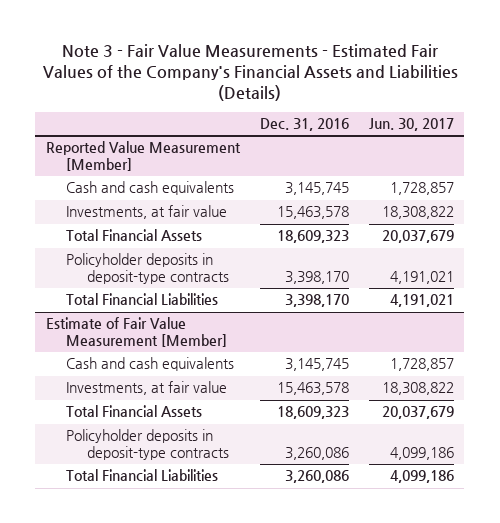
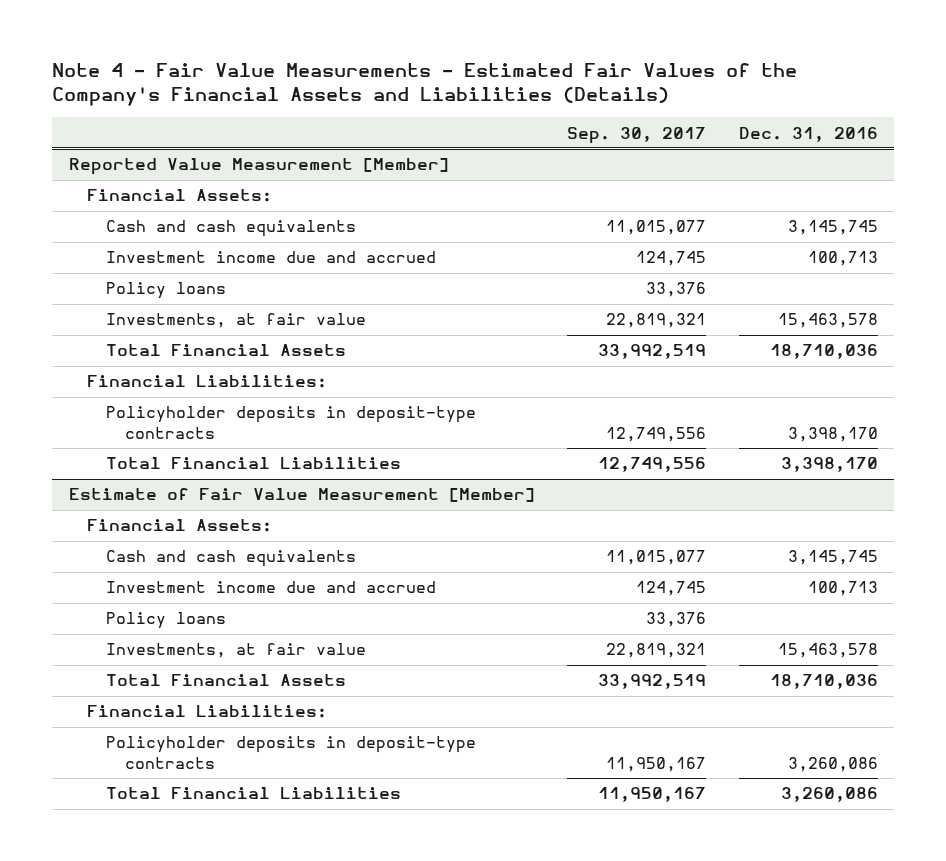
- Note 3 - Fair Value Measurements - Estimated Fair Values of the Company's Financial Assets and Liabilities (Details)
+ Note 4 - Fair Value Measurements - Estimated Fair Values of the Company's Financial Assets and Liabilities (Details)
- | Dec. 31, 2016 | Jun. 30, 2017
+ | Sep. 30, 2017 | Dec. 31, 2016
@ Reported Value Measurement [Member]
+ Financial Assets:
+ Investment income due and accrued | 124,745 | 100,713
+ Policy loans | 33,376 |
- Total Financial Assets | 18,609,323 | 20,037,679
+ Total Financial Assets | 33,992,519 | 18,710,036
+ Financial Liabilities:
@ Estimate of Fair Value Measurement [Member]
+ Financial Assets:
+ Investment income due and accrued | 124,745 | 100,713
+ Policy loans | 33,376 |
- Total Financial Assets | 18,609,323 | 20,037,679
+ Total Financial Assets | 33,992,519 | 18,710,036
+ Financial Liabilities:

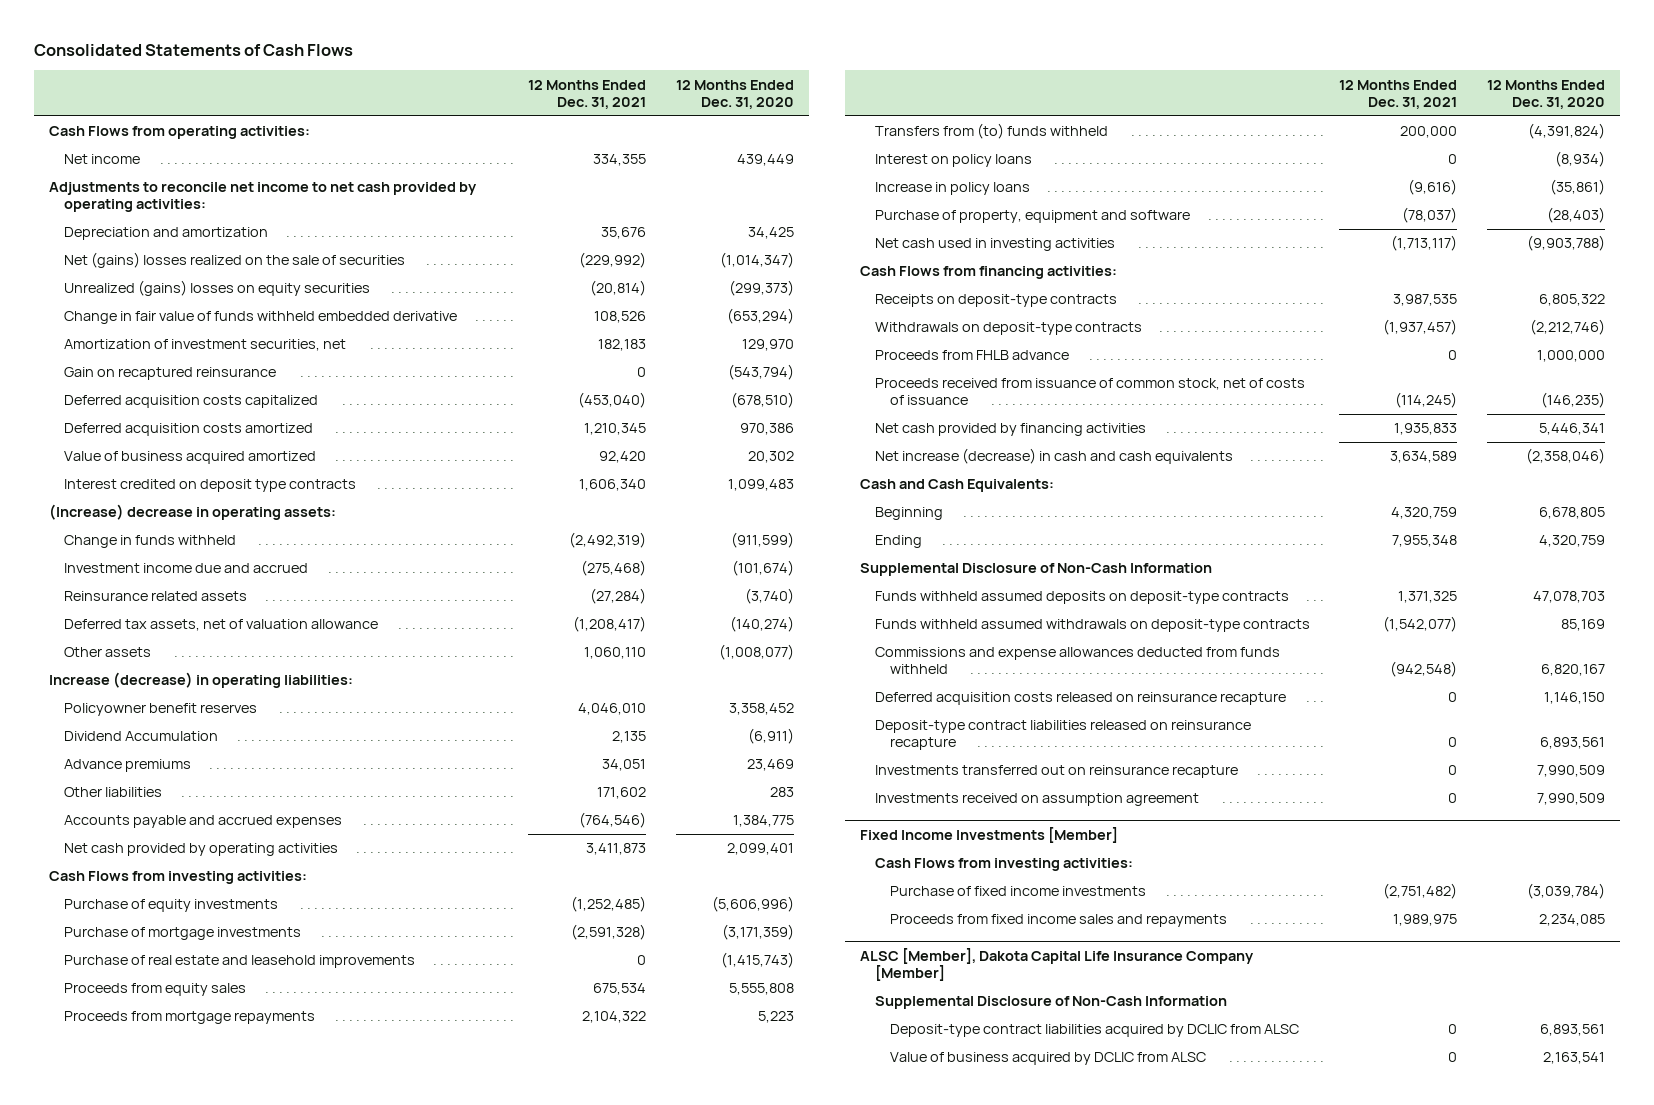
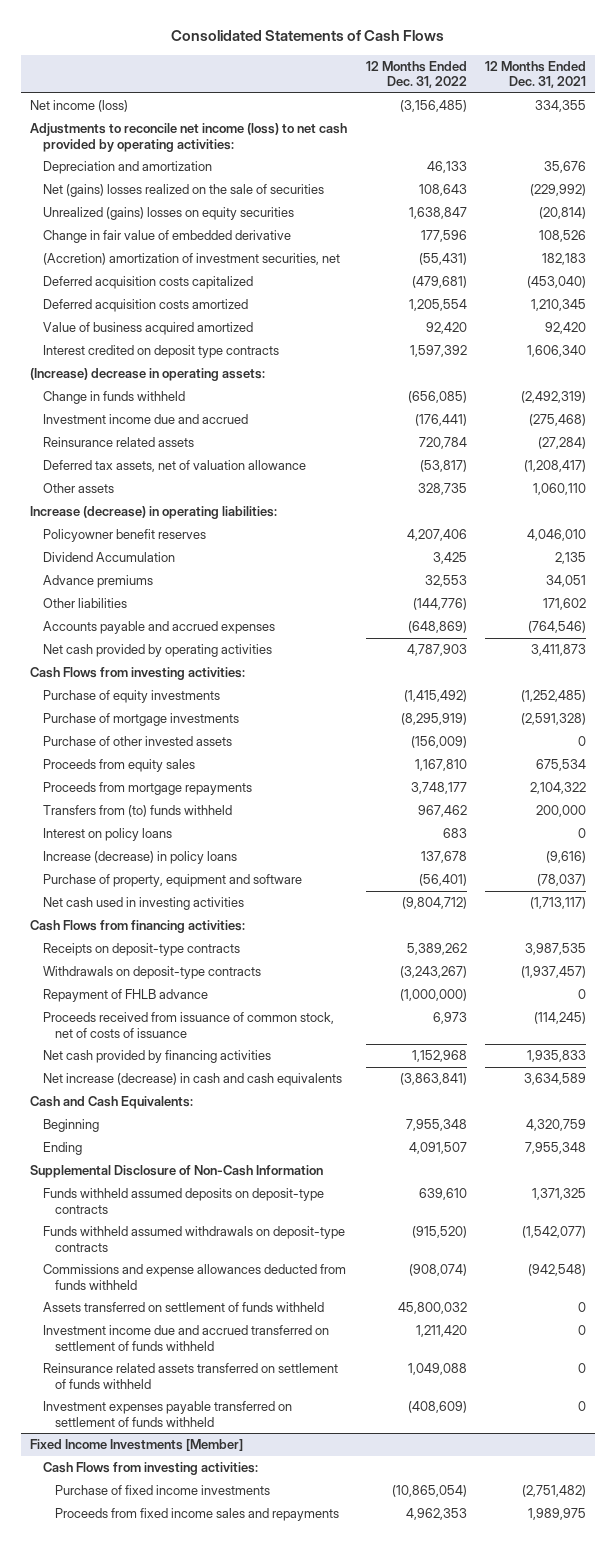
- | 12 Months Ended Dec. 31, 2021 | 12 Months Ended Dec. 31, 2020
+ | 12 Months Ended Dec. 31, 2022 | 12 Months Ended Dec. 31, 2021
- Cash Flows from operating activities:
- Net income | 334,355 | 439,449
- Adjustments to reconcile net income to net cash provided by operating activities:
+ Net income (loss) | (3,156,485) | 334,355
+ Adjustments to reconcile net income (loss) to net cash provided by operating activities:
- Change in fair value of funds withheld embedded derivative | 108,526 | (653,294)
- Amortization of investment securities, net | 182,183 | 129,970
- Gain on recaptured reinsurance | 0 | (543,794)
+ Change in fair value of embedded derivative | 177,596 | 108,526
+ (Accretion) amortization of investment securities, net | (55,431) | 182,183
- Purchase of real estate and leasehold improvements | 0 | (1,415,743)
+ Purchase of other invested assets | (156,009) | 0
- Increase in policy loans | (9,616) | (35,861)
+ Increase (decrease) in policy loans | 137,678 | (9,616)
- Proceeds from FHLB advance | 0 | 1,000,000
+ Repayment of FHLB advance | (1,000,000) | 0
- Deferred acquisition costs released on reinsurance recapture | 0 | 1,146,150
- Deposit-type contract liabilities released on reinsurance recapture | 0 | 6,893,561
- Investments transferred out on reinsurance recapture | 0 | 7,990,509
- Investments received on assumption agreement | 0 | 7,990,509
+ Assets transferred on settlement of funds withheld | 45,800,032 | 0
+ Investment income due and accrued transferred on settlement of funds withheld | 1,211,420 | 0
+ Reinsurance related assets transferred on settlement of funds withheld | 1,049,088 | 0
+ Investment expenses payable transferred on settlement of funds withheld | (408,609) | 0
- ALSC [Member], Dakota Capital Life Insurance Company [Member]
- Supplemental Disclosure of Non-Cash Information
- Deposit-type contract liabilities acquired by DCLIC from ALSC | 0 | 6,893,561
- Value of business acquired by DCLIC from ALSC | 0 | 2,163,541

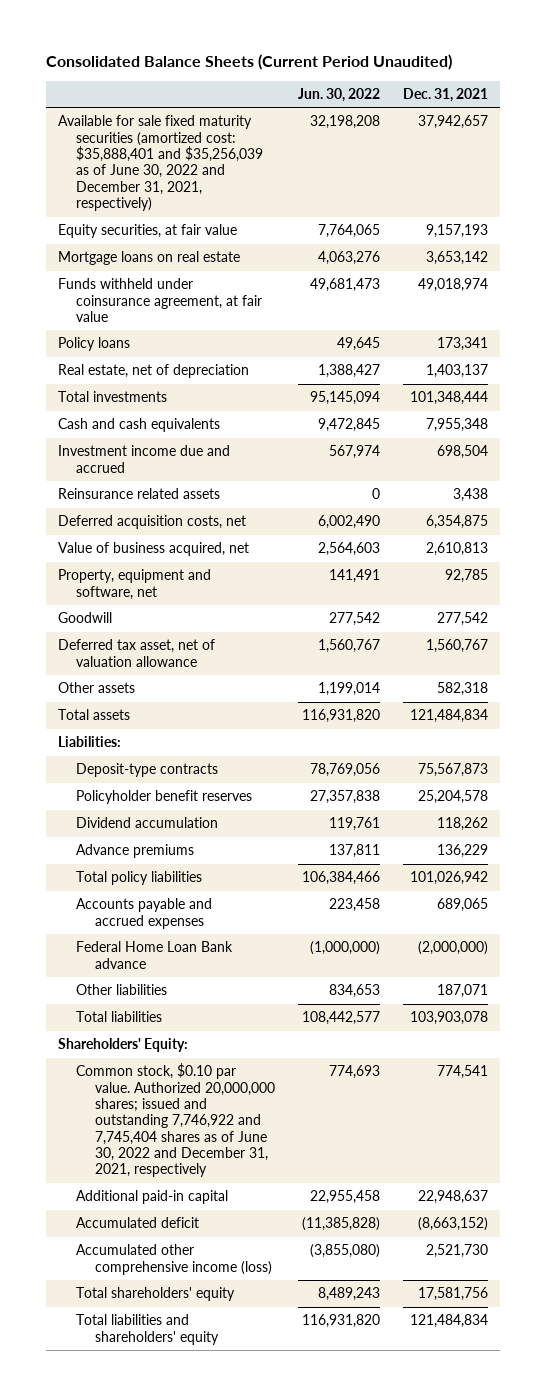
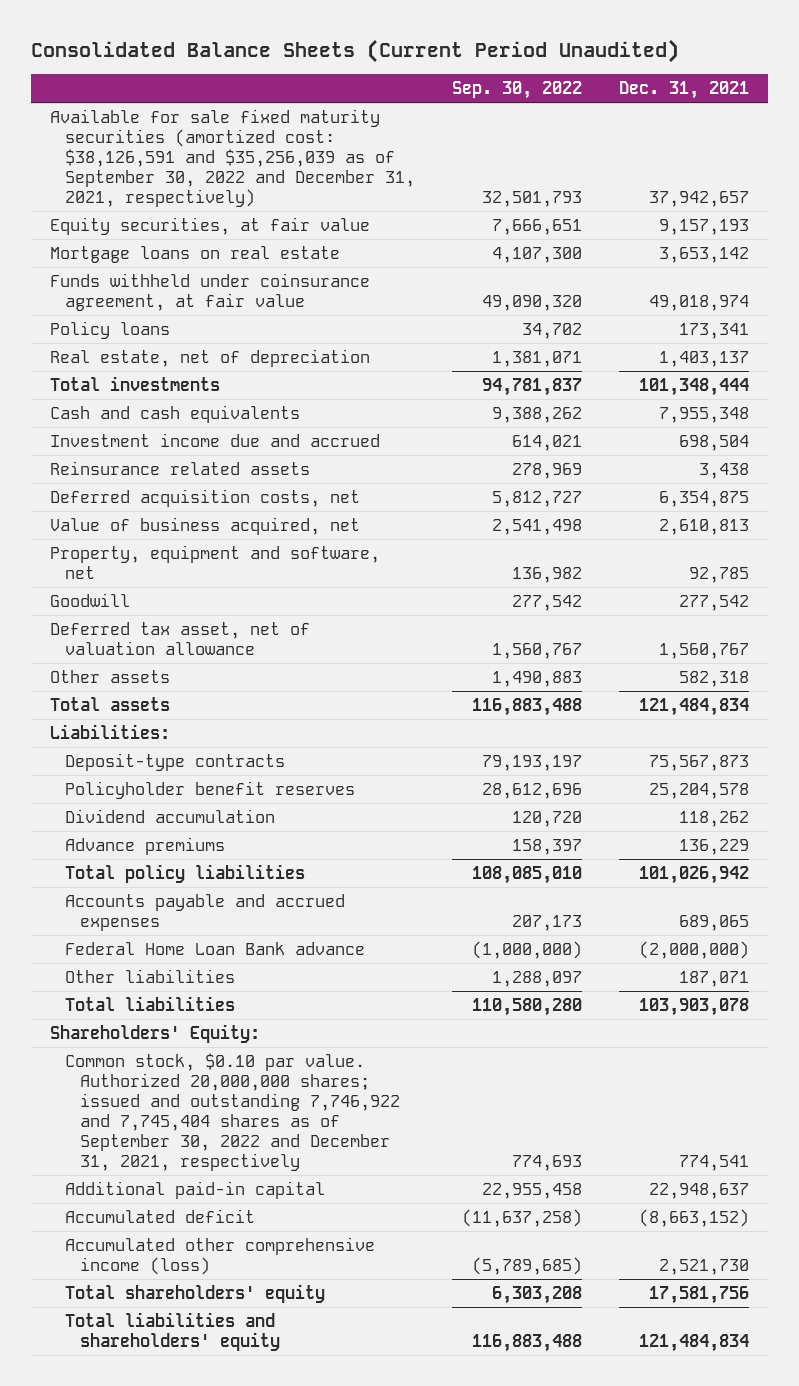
- | Jun. 30, 2022 | Dec. 31, 2021
+ | Sep. 30, 2022 | Dec. 31, 2021
- Available for sale fixed maturity securities (amortized cost: $35,888,401 and $35,256,039 as of June 30, 2022 and December 31, 2021, respectively) | 32,198,208 | 37,942,657
+ Available for sale fixed maturity securities (amortized cost: $38,126,591 and $35,256,039 as of September 30, 2022 and December 31, 2021, respectively) | 32,501,793 | 37,942,657
- Common stock, $0.10 par value. Authorized 20,000,000 shares; issued and outstanding 7,746,922 and 7,745,404 shares as of June 30, 2022 and December 31, 2021, respectively | 774,693 | 774,541
+ Common stock, $0.10 par value. Authorized 20,000,000 shares; issued and outstanding 7,746,922 and 7,745,404 shares as of September 30, 2022 and December 31, 2021, respectively | 774,693 | 774,541

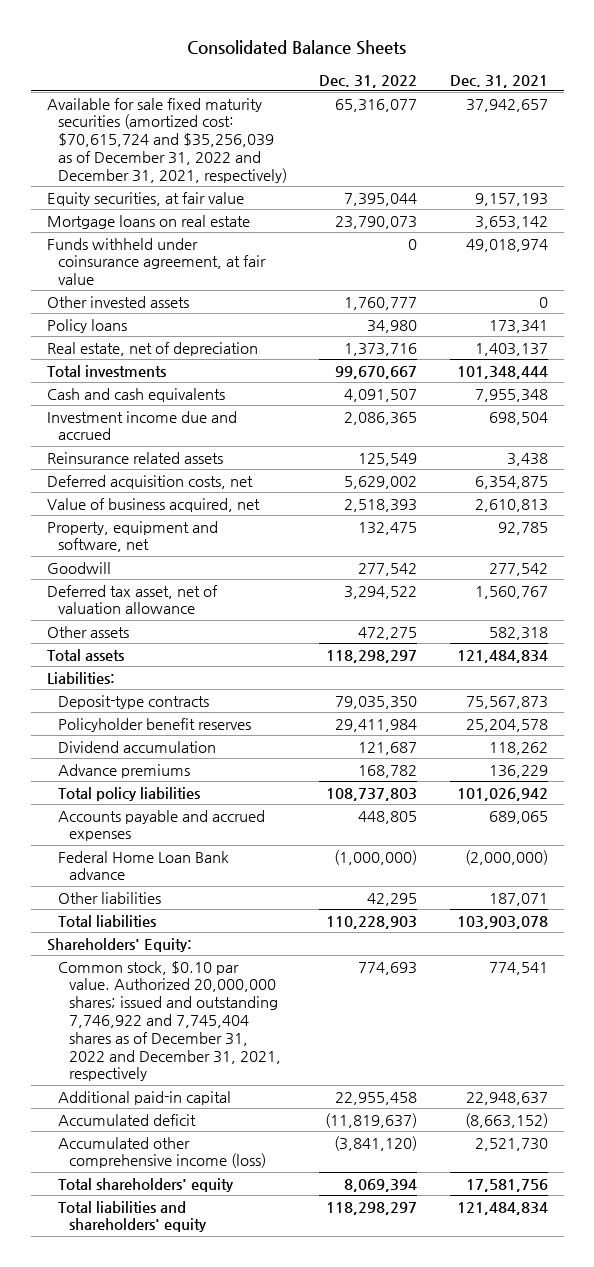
- Consolidated Balance Sheets (Current Period Unaudited)
+ Consolidated Balance Sheets
- | Sep. 30, 2022 | Dec. 31, 2021
+ | Dec. 31, 2022 | Dec. 31, 2021
- Available for sale fixed maturity securities (amortized cost: $38,126,591 and $35,256,039 as of September 30, 2022 and December 31, 2021, respectively) | 32,501,793 | 37,942,657
+ Available for sale fixed maturity securities (amortized cost: $70,615,724 and $35,256,039 as of December 31, 2022 and December 31, 2021, respectively) | 65,316,077 | 37,942,657
+ Other invested assets | 1,760,777 | 0
- Common stock, $0.10 par value. Authorized 20,000,000 shares; issued and outstanding 7,746,922 and 7,745,404 shares as of September 30, 2022 and December 31, 2021, respectively | 774,693 | 774,541
+ Common stock, $0.10 par value. Authorized 20,000,000 shares; issued and outstanding 7,746,922 and 7,745,404 shares as of December 31, 2022 and December 31, 2021, respectively | 774,693 | 774,541

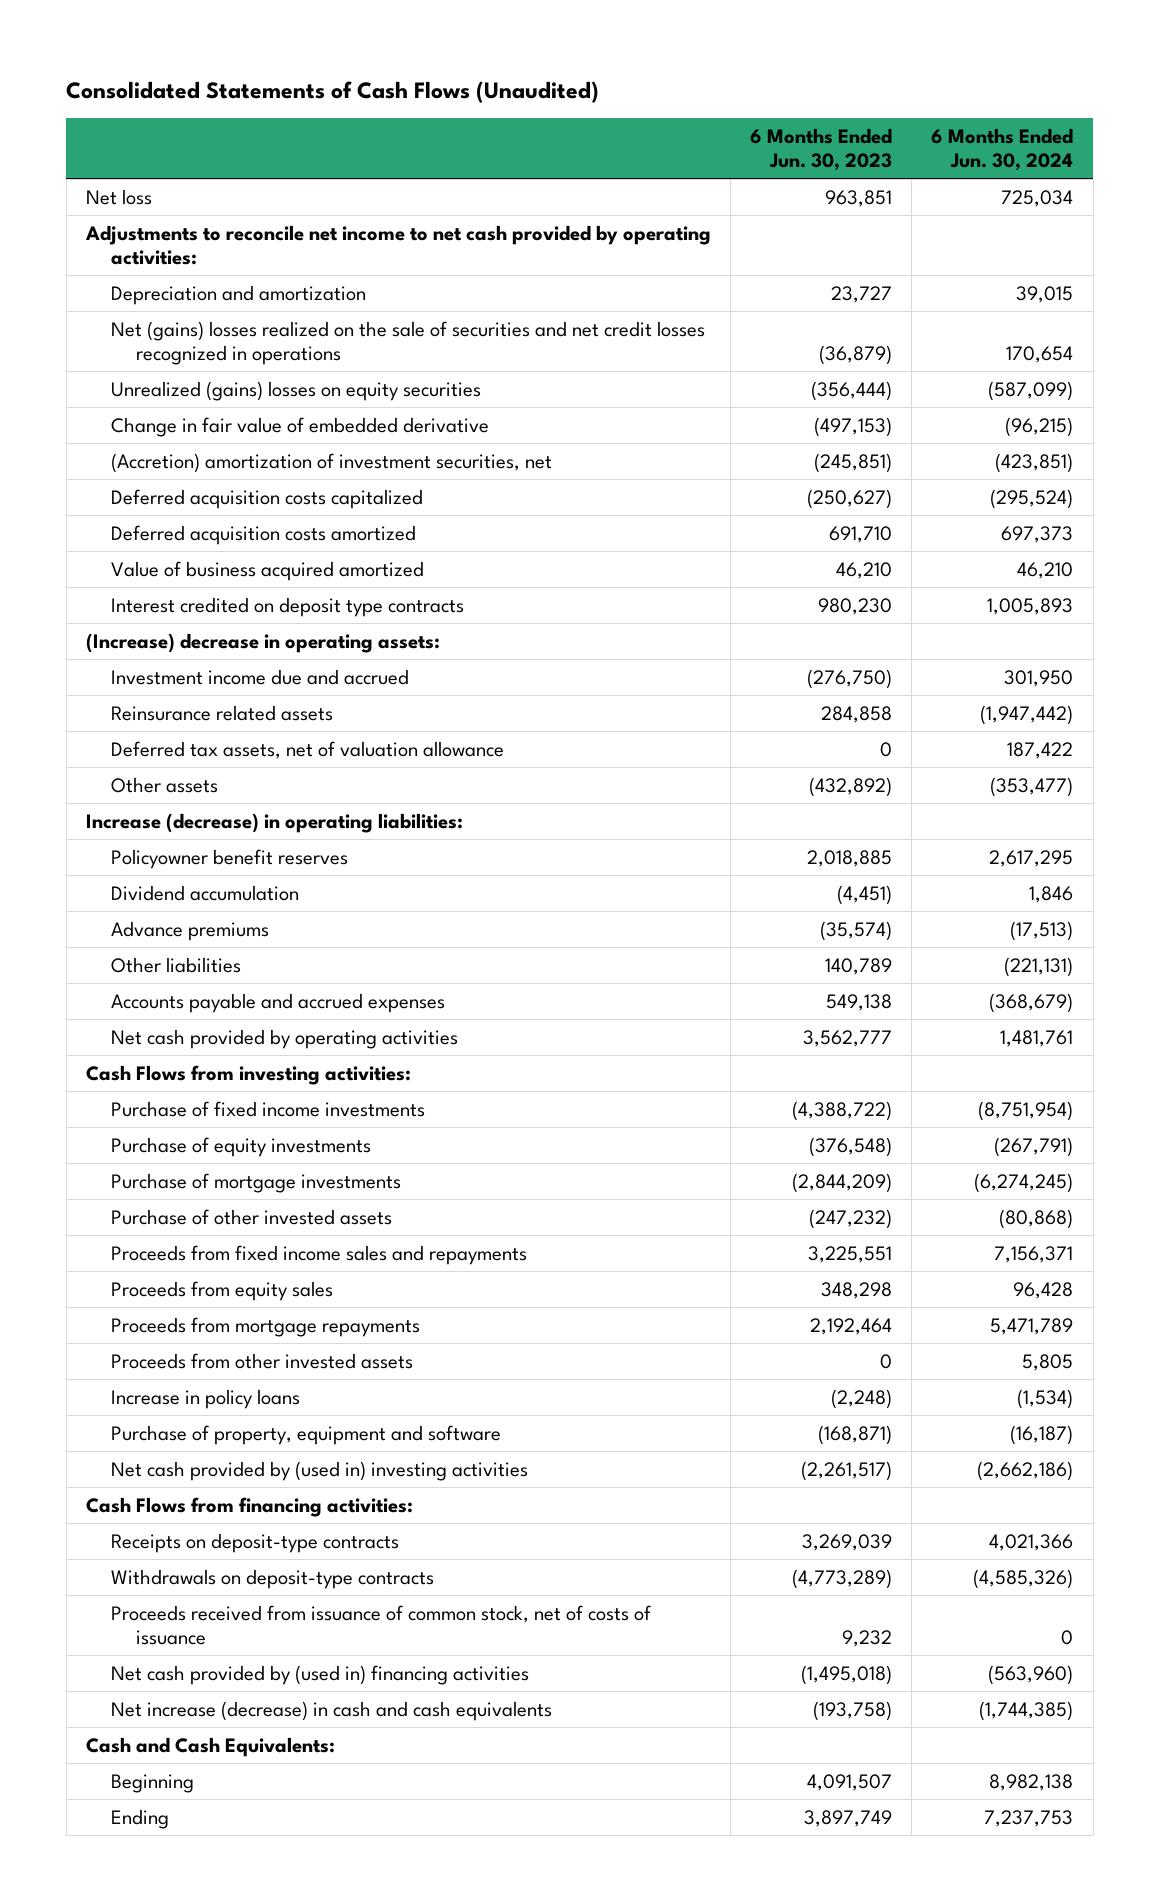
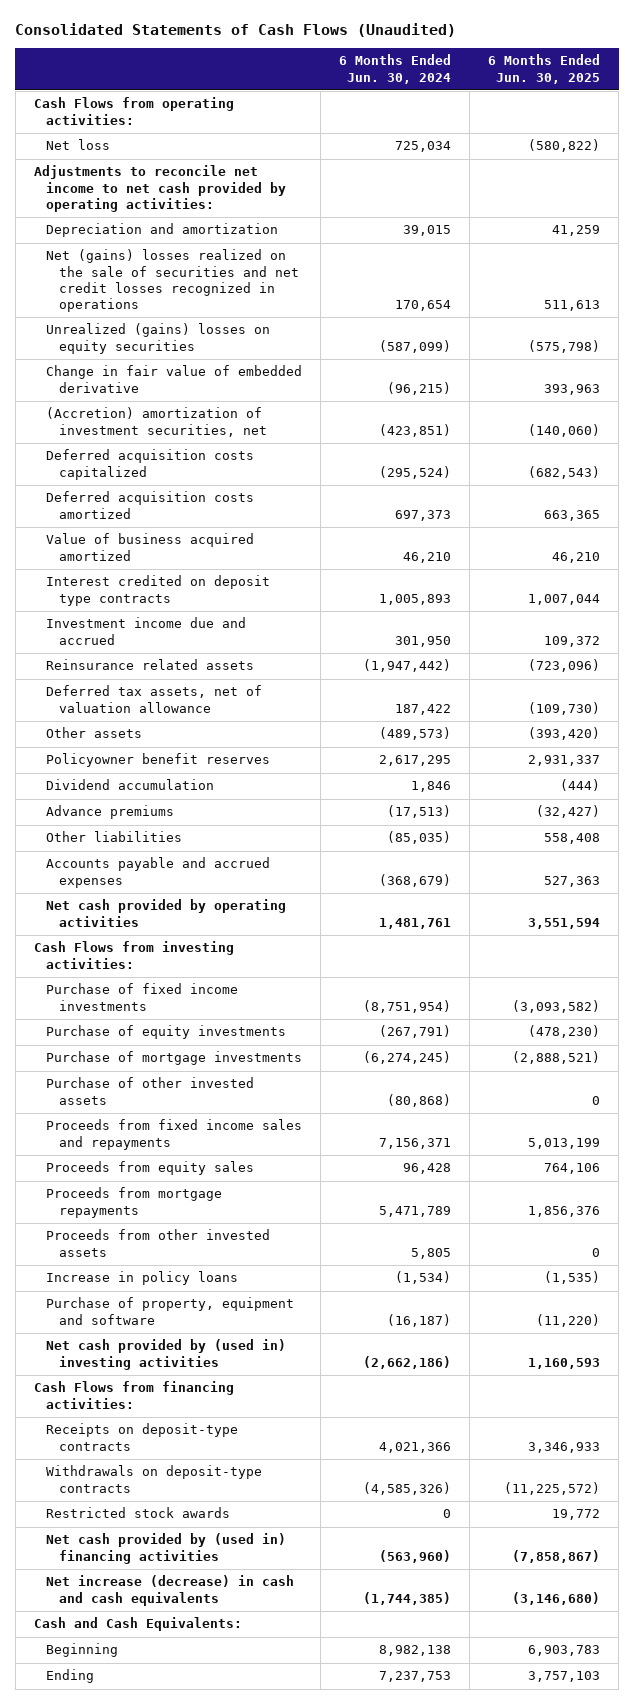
- | 6 Months Ended Jun. 30, 2023 | 6 Months Ended Jun. 30, 2024
+ | 6 Months Ended Jun. 30, 2024 | 6 Months Ended Jun. 30, 2025
+ Cash Flows from operating activities:
- (Increase) decrease in operating assets:
- Other assets | (432,892) | (353,477)
- Increase (decrease) in operating liabilities:
+ Other assets | (489,573) | (393,420)
- Other liabilities | 140,789 | (221,131)
+ Other liabilities | (85,035) | 558,408
- Proceeds received from issuance of common stock, net of costs of issuance | 9,232 | 0
+ Restricted stock awards | 0 | 19,772

